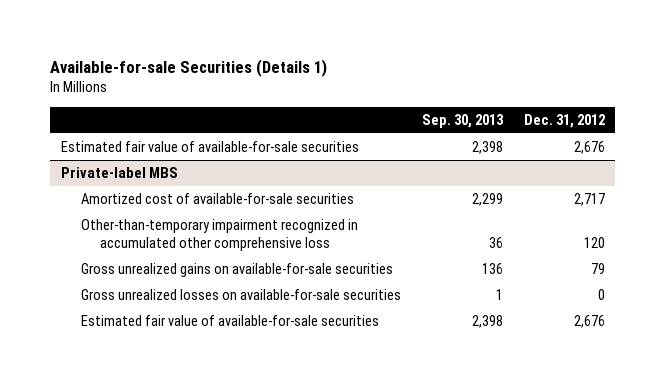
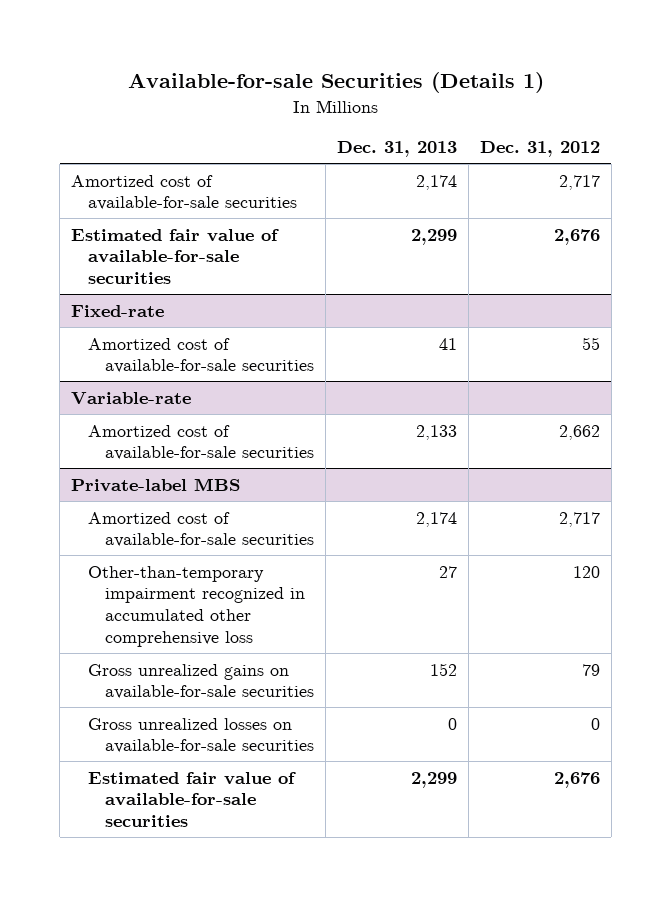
- | Sep. 30, 2013 | Dec. 31, 2012
+ | Dec. 31, 2013 | Dec. 31, 2012
+ Amortized cost of available-for-sale securities | 2,174 | 2,717
+ Fixed-rate
+ Amortized cost of available-for-sale securities | 41 | 55
+ Variable-rate
+ Amortized cost of available-for-sale securities | 2,133 | 2,662

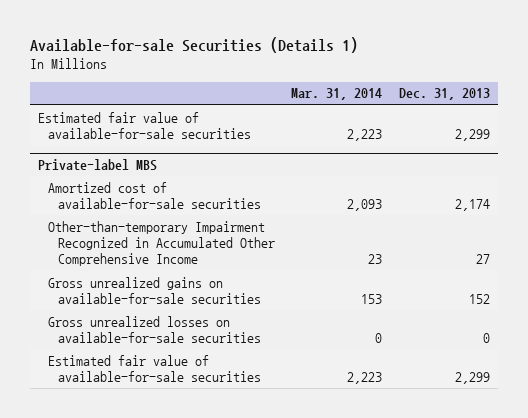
- | Dec. 31, 2013 | Dec. 31, 2012
+ | Mar. 31, 2014 | Dec. 31, 2013
- Amortized cost of available-for-sale securities | 2,174 | 2,717
- Fixed-rate
- Amortized cost of available-for-sale securities | 41 | 55
- Variable-rate
- Amortized cost of available-for-sale securities | 2,133 | 2,662
@ Private-label MBS
- Other-than-temporary impairment recognized in accumulated other comprehensive loss | 27 | 120
+ Other-than-temporary Impairment Recognized in Accumulated Other Comprehensive Income | 23 | 27

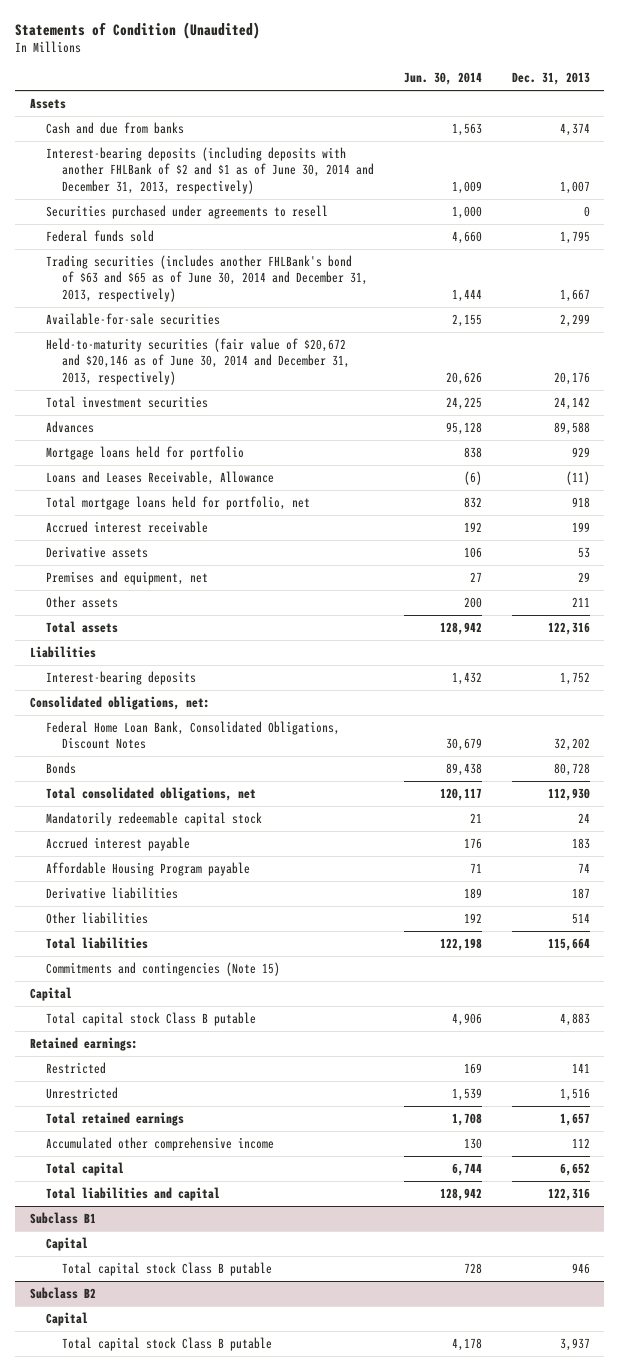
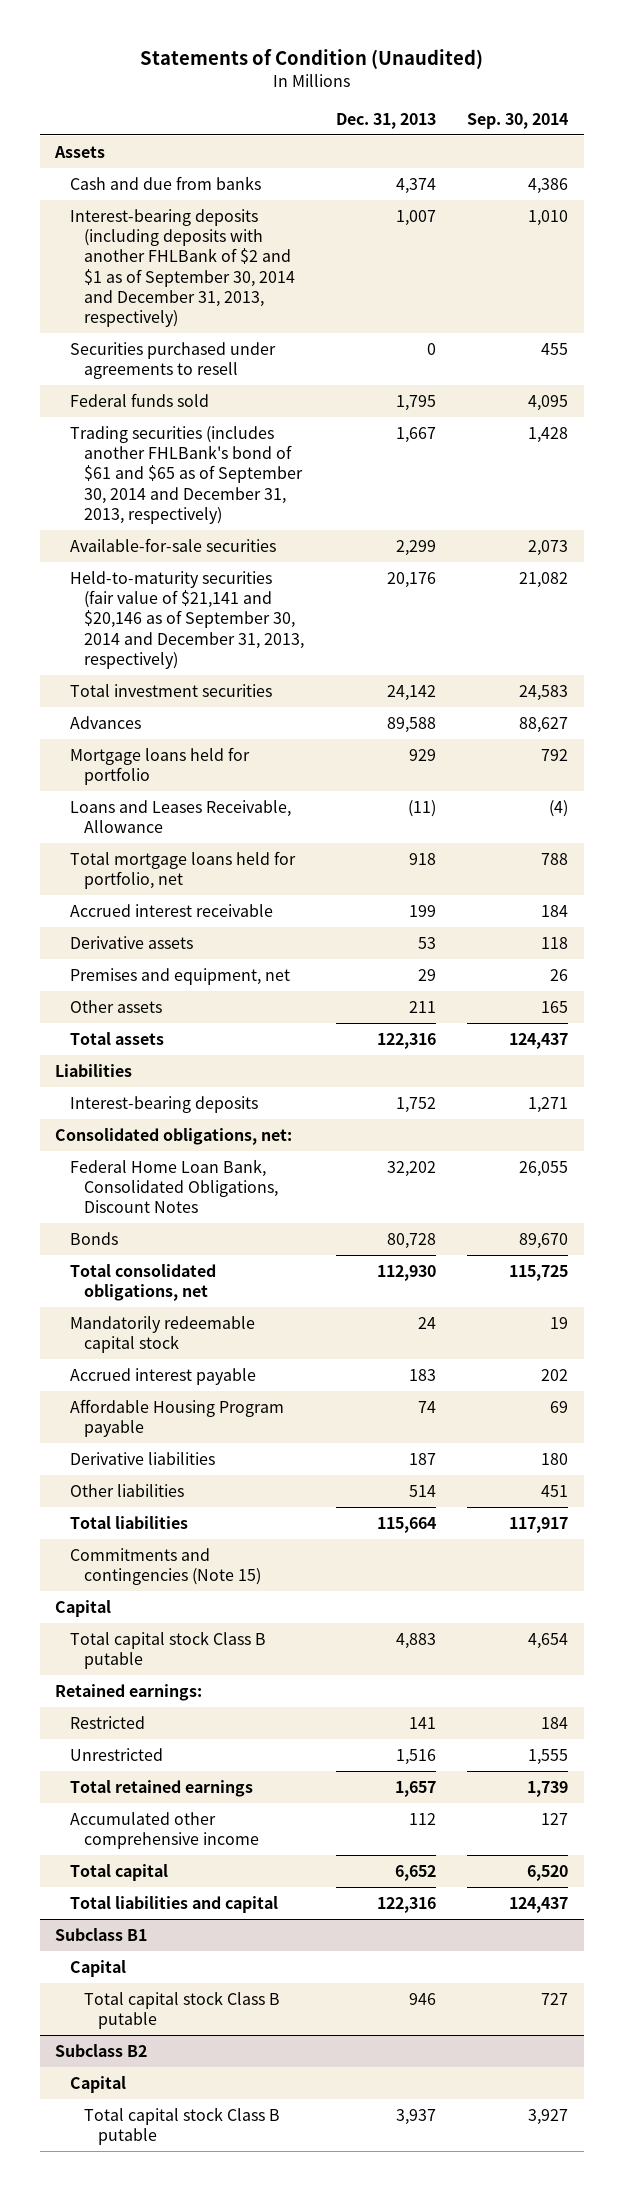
- | Jun. 30, 2014 | Dec. 31, 2013
+ | Dec. 31, 2013 | Sep. 30, 2014
- Interest-bearing deposits (including deposits with another FHLBank of $2 and $1 as of June 30, 2014 and December 31, 2013, respectively) | 1,009 | 1,007
+ Interest-bearing deposits (including deposits with another FHLBank of $2 and $1 as of September 30, 2014 and December 31, 2013, respectively) | 1,007 | 1,010
- Trading securities (includes another FHLBank's bond of $63 and $65 as of June 30, 2014 and December 31, 2013, respectively) | 1,444 | 1,667
+ Trading securities (includes another FHLBank's bond of $61 and $65 as of September 30, 2014 and December 31, 2013, respectively) | 1,667 | 1,428
- Held-to-maturity securities (fair value of $20,672 and $20,146 as of June 30, 2014 and December 31, 2013, respectively) | 20,626 | 20,176
+ Held-to-maturity securities (fair value of $21,141 and $20,146 as of September 30, 2014 and December 31, 2013, respectively) | 20,176 | 21,082

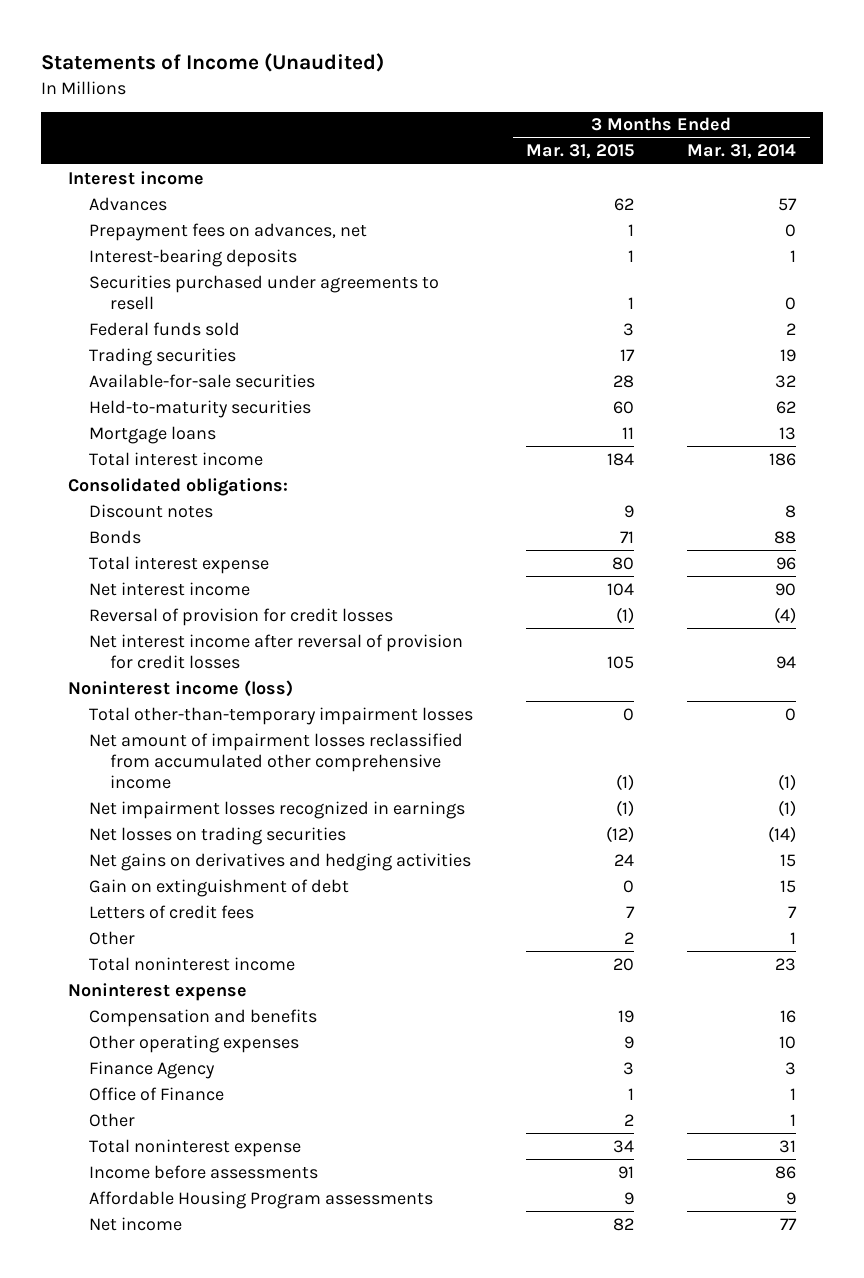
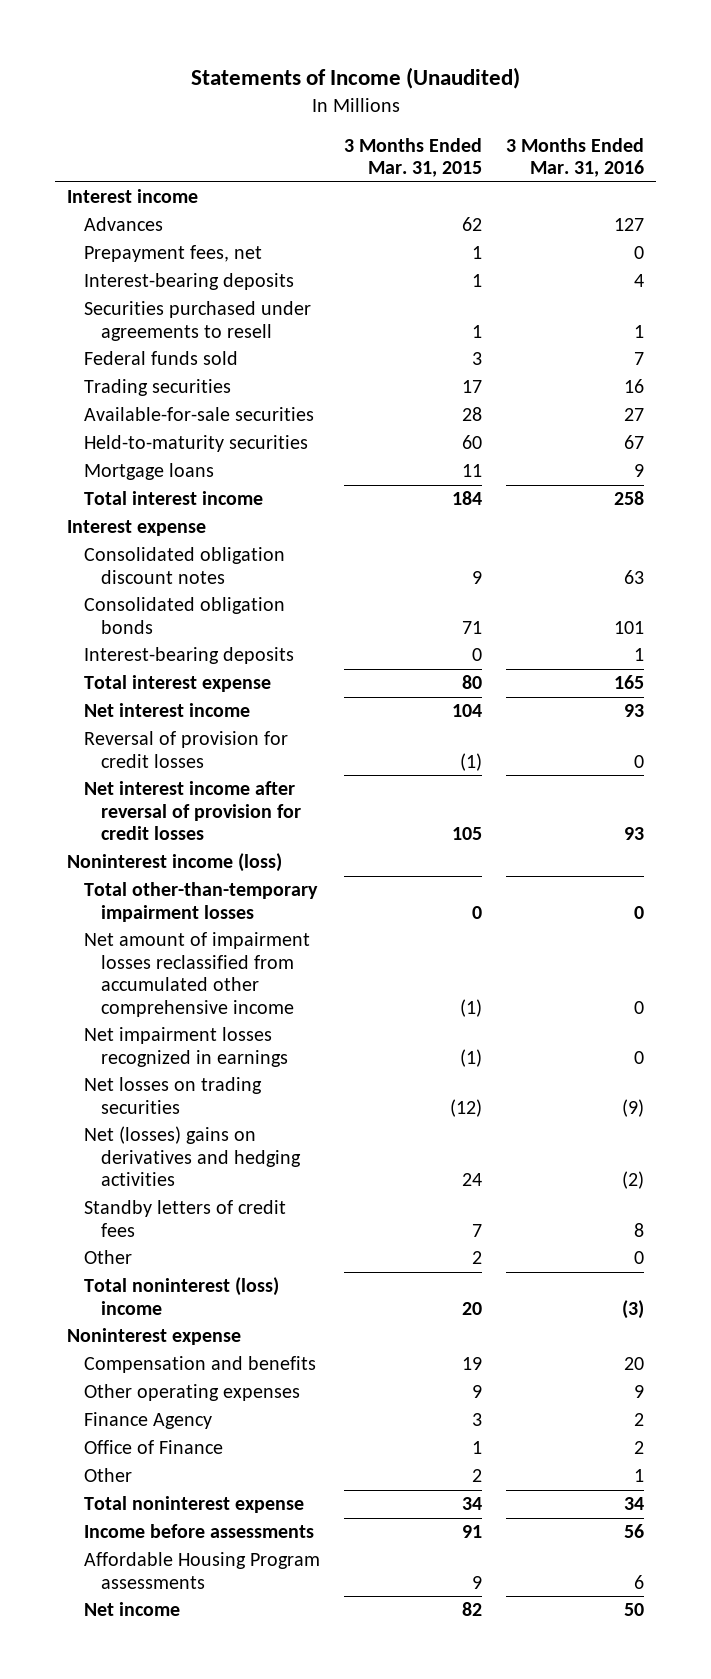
- | 3 Months Ended Mar. 31, 2015 | 3 Months Ended Mar. 31, 2014
+ | 3 Months Ended Mar. 31, 2015 | 3 Months Ended Mar. 31, 2016
- Prepayment fees on advances, net | 1 | 0
+ Prepayment fees, net | 1 | 0
- Consolidated obligations:
- Discount notes | 9 | 8
- Bonds | 71 | 88
+ Interest expense
+ Consolidated obligation discount notes | 9 | 63
+ Consolidated obligation bonds | 71 | 101
+ Interest-bearing deposits | 0 | 1
- Net gains on derivatives and hedging activities | 24 | 15
- Gain on extinguishment of debt | 0 | 15
- Letters of credit fees | 7 | 7
+ Net (losses) gains on derivatives and hedging activities | 24 | (2)
+ Standby letters of credit fees | 7 | 8
- Total noninterest income | 20 | 23
+ Total noninterest (loss) income | 20 | (3)

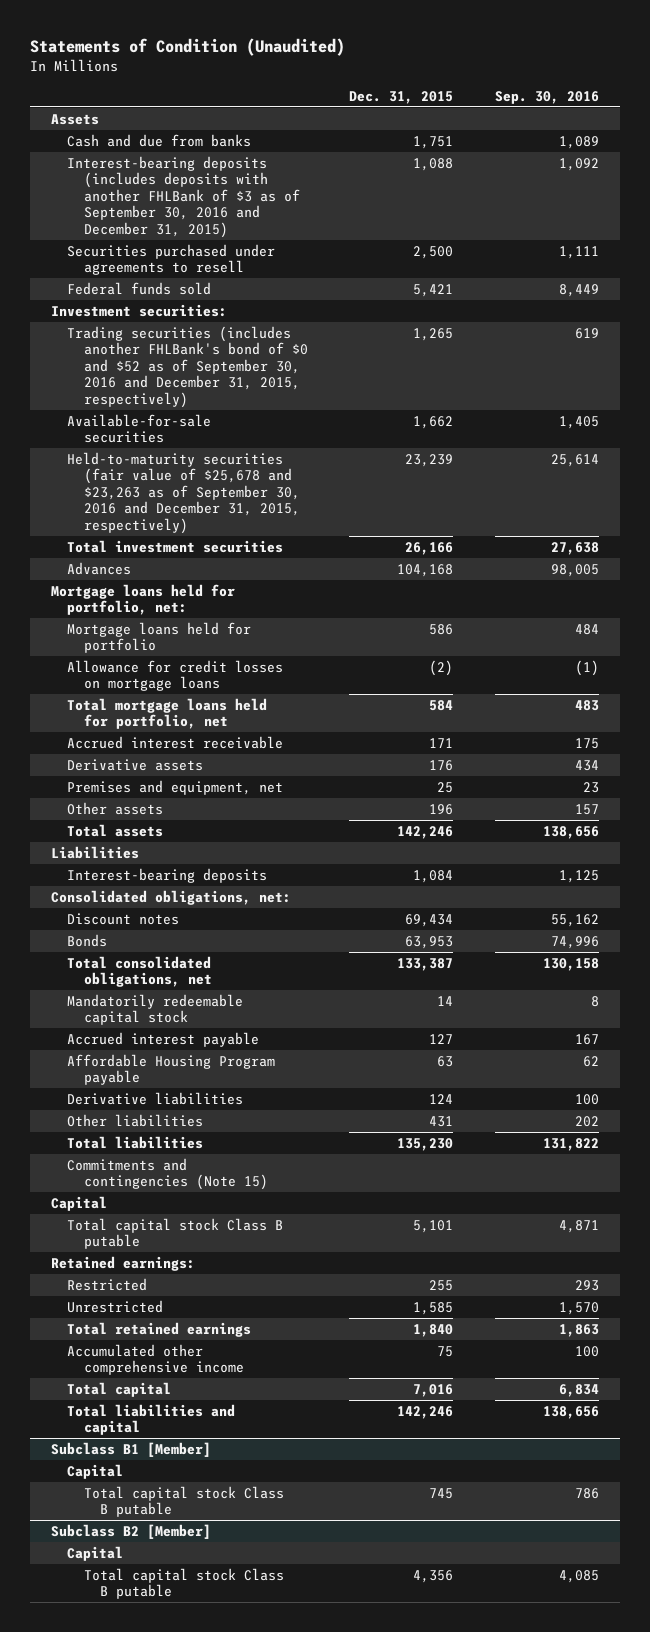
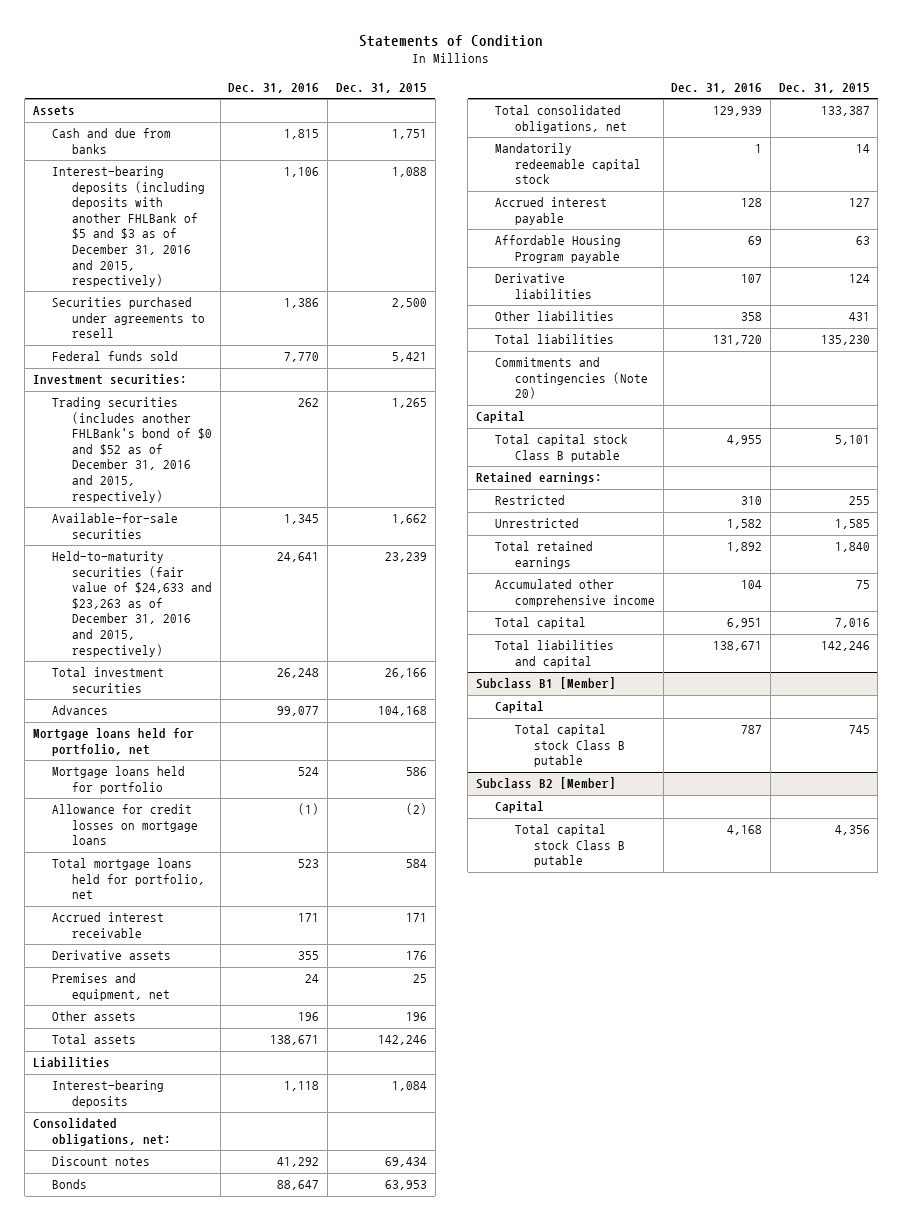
- Statements of Condition (Unaudited)
+ Statements of Condition
- | Dec. 31, 2015 | Sep. 30, 2016
+ | Dec. 31, 2016 | Dec. 31, 2015
- Interest-bearing deposits (includes deposits with another FHLBank of $3 as of September 30, 2016 and December 31, 2015) | 1,088 | 1,092
+ Interest-bearing deposits (including deposits with another FHLBank of $5 and $3 as of December 31, 2016 and 2015, respectively) | 1,106 | 1,088
- Trading securities (includes another FHLBank's bond of $0 and $52 as of September 30, 2016 and December 31, 2015, respectively) | 1,265 | 619
+ Trading securities (includes another FHLBank's bond of $0 and $52 as of December 31, 2016 and 2015, respectively) | 262 | 1,265
- Held-to-maturity securities (fair value of $25,678 and $23,263 as of September 30, 2016 and December 31, 2015, respectively) | 23,239 | 25,614
+ Held-to-maturity securities (fair value of $24,633 and $23,263 as of December 31, 2016 and 2015, respectively) | 24,641 | 23,239
- Mortgage loans held for portfolio, net:
+ Mortgage loans held for portfolio, net
- Commitments and contingencies (Note 15)
+ Commitments and contingencies (Note 20)

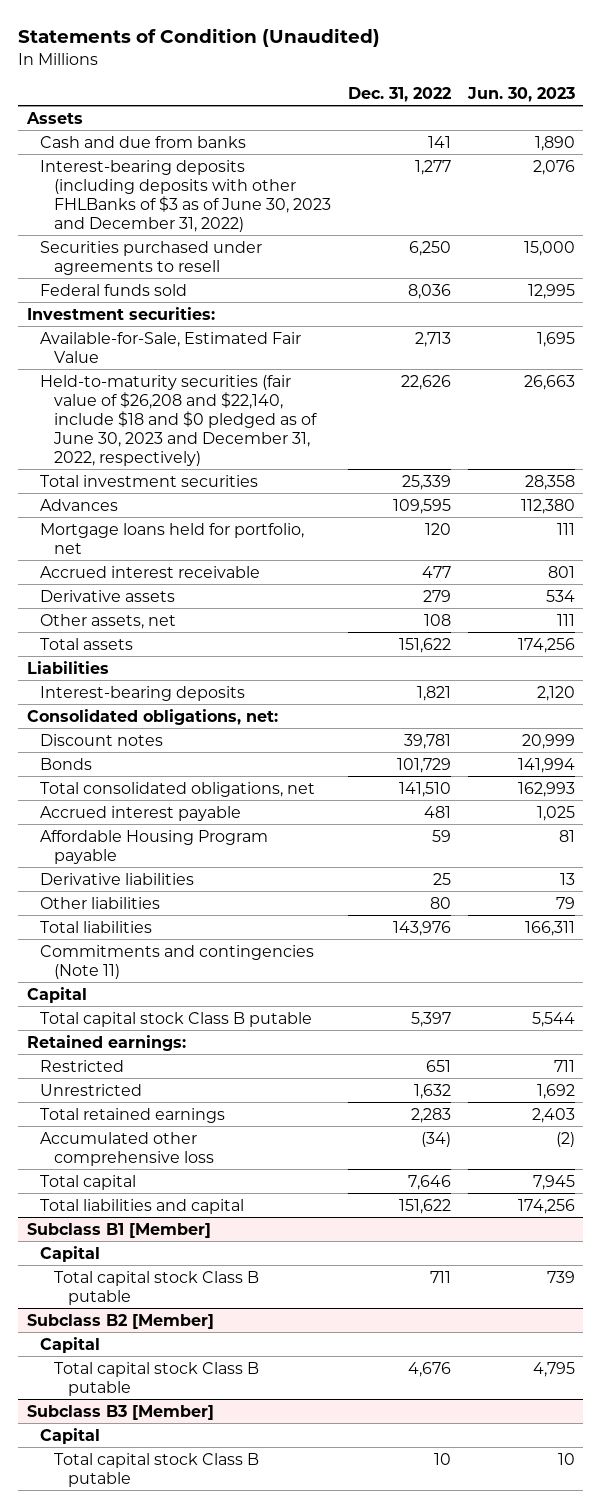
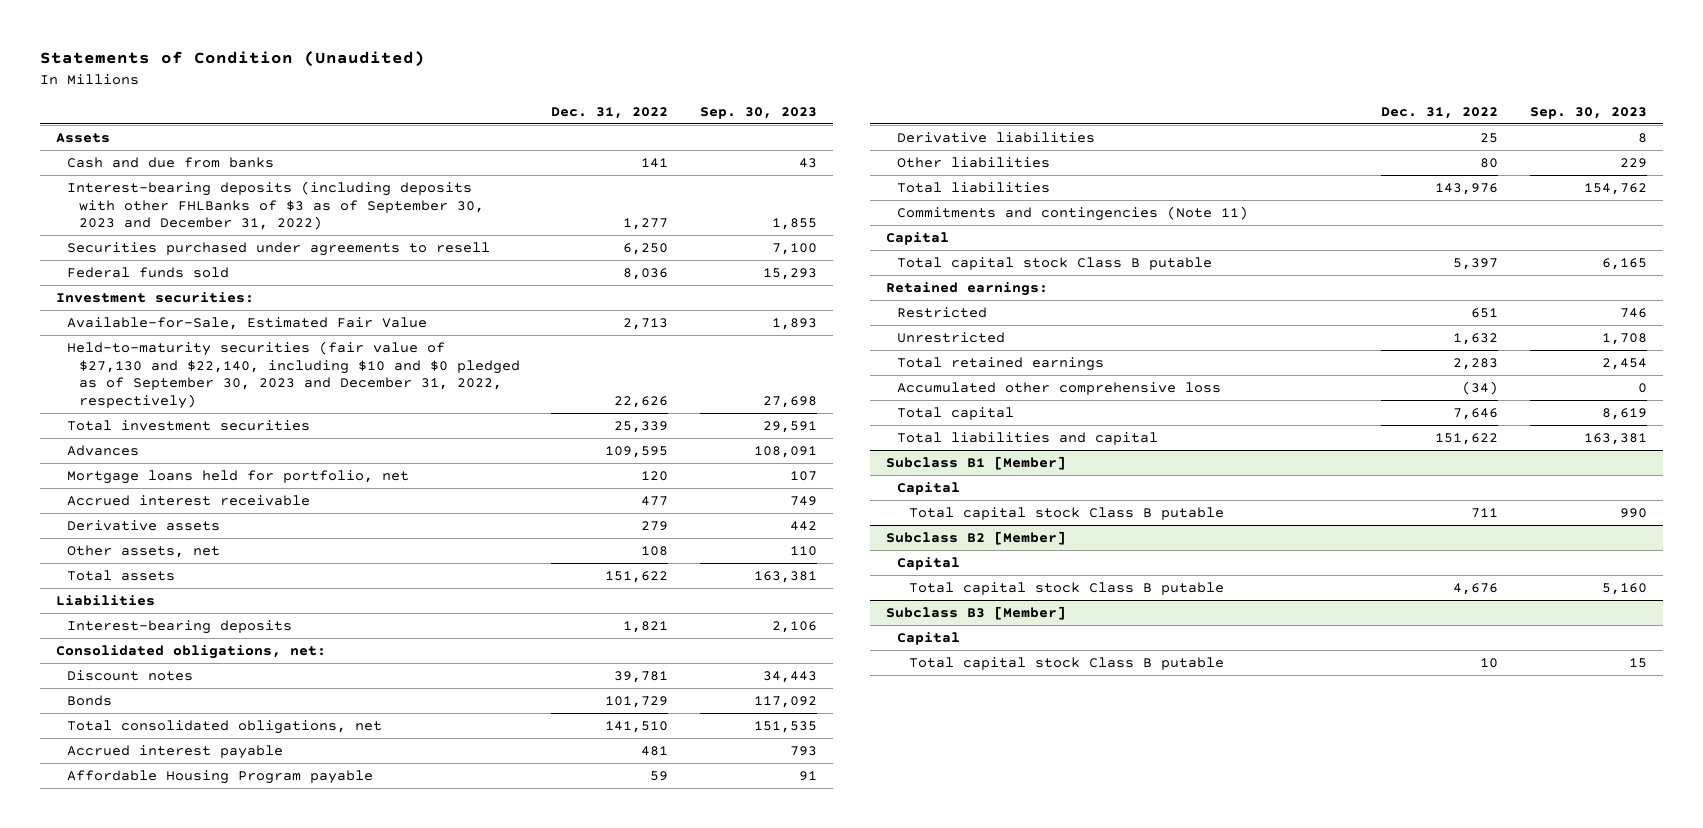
- | Dec. 31, 2022 | Jun. 30, 2023
+ | Dec. 31, 2022 | Sep. 30, 2023
- Interest-bearing deposits (including deposits with other FHLBanks of $3 as of June 30, 2023 and December 31, 2022) | 1,277 | 2,076
+ Interest-bearing deposits (including deposits with other FHLBanks of $3 as of September 30, 2023 and December 31, 2022) | 1,277 | 1,855
- Held-to-maturity securities (fair value of $26,208 and $22,140, include $18 and $0 pledged as of June 30, 2023 and December 31, 2022, respectively) | 22,626 | 26,663
+ Held-to-maturity securities (fair value of $27,130 and $22,140, including $10 and $0 pledged as of September 30, 2023 and December 31, 2022, respectively) | 22,626 | 27,698

